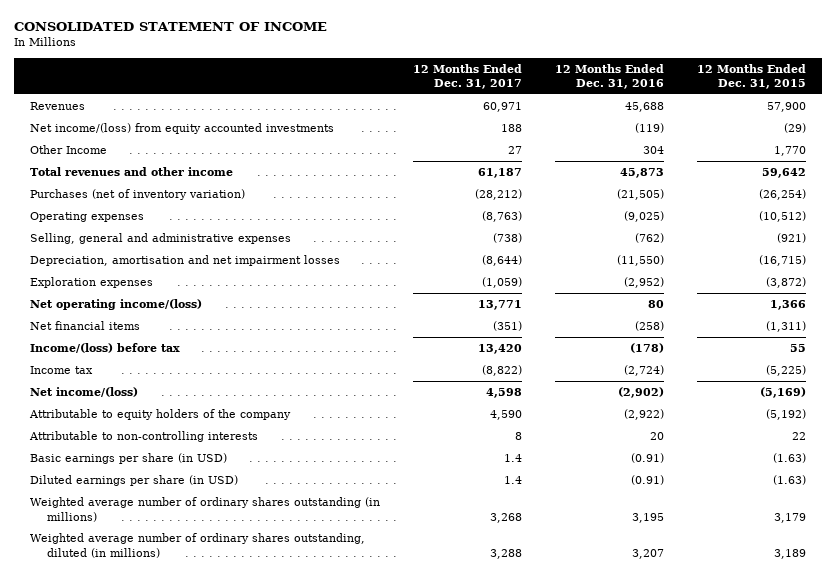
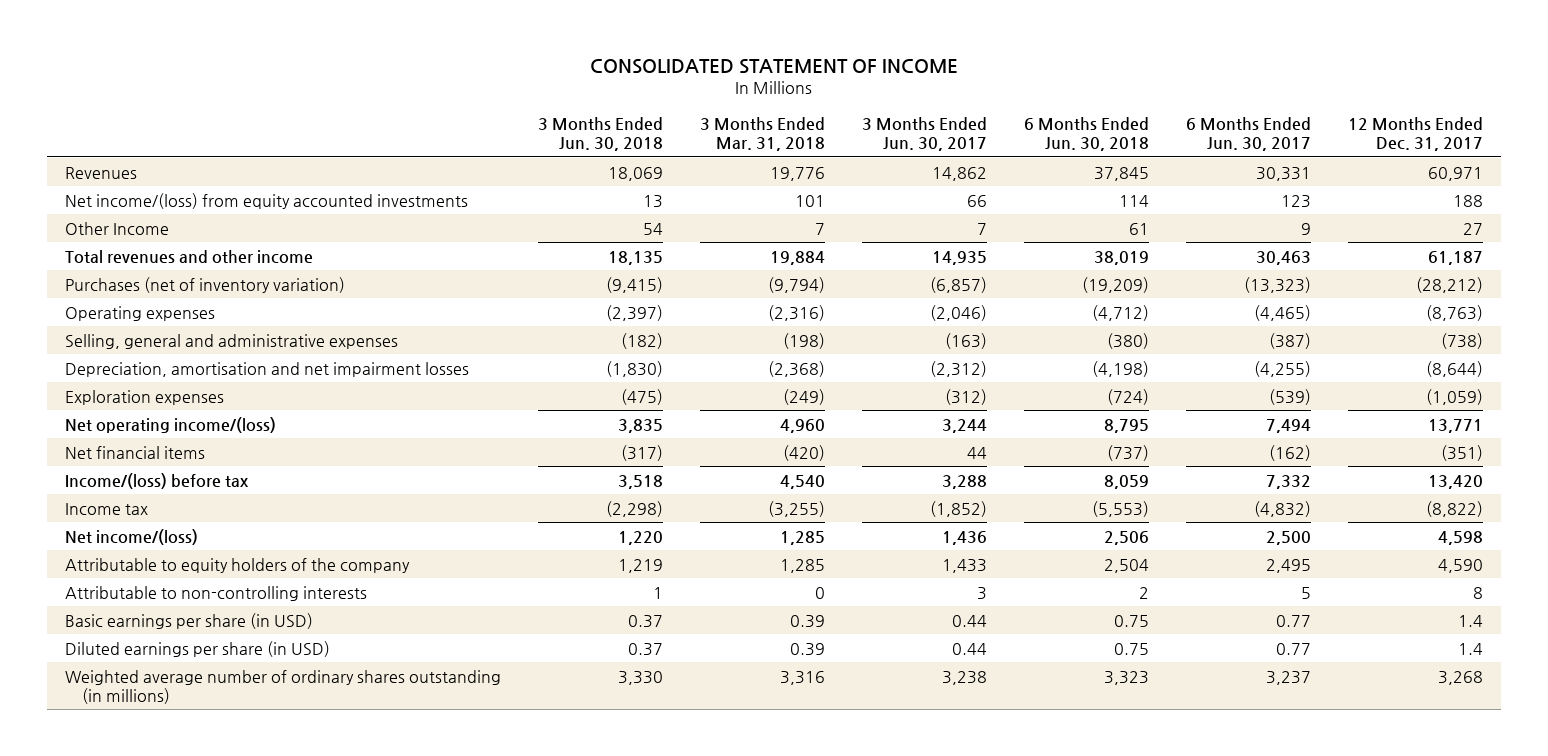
- | 12 Months Ended Dec. 31, 2017 | 12 Months Ended Dec. 31, 2016 | 12 Months Ended Dec. 31, 2015
+ | 3 Months Ended Jun. 30, 2018 | 3 Months Ended Mar. 31, 2018 | 3 Months Ended Jun. 30, 2017 | 6 Months Ended Jun. 30, 2018 | 6 Months Ended Jun. 30, 2017 | 12 Months Ended Dec. 31, 2017
- Weighted average number of ordinary shares outstanding, diluted (in millions) | 3,288 | 3,207 | 3,189

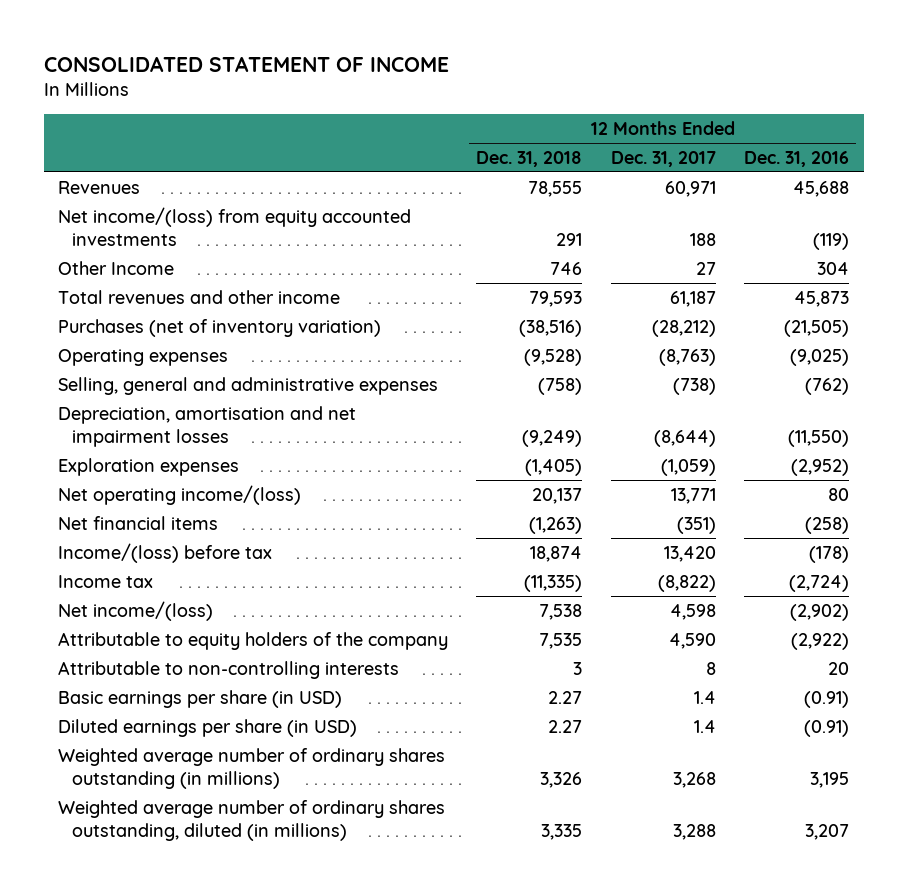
- | 3 Months Ended Jun. 30, 2018 | 3 Months Ended Mar. 31, 2018 | 3 Months Ended Jun. 30, 2017 | 6 Months Ended Jun. 30, 2018 | 6 Months Ended Jun. 30, 2017 | 12 Months Ended Dec. 31, 2017
+ | 12 Months Ended Dec. 31, 2018 | 12 Months Ended Dec. 31, 2017 | 12 Months Ended Dec. 31, 2016
+ Weighted average number of ordinary shares outstanding, diluted (in millions) | 3,335 | 3,288 | 3,207

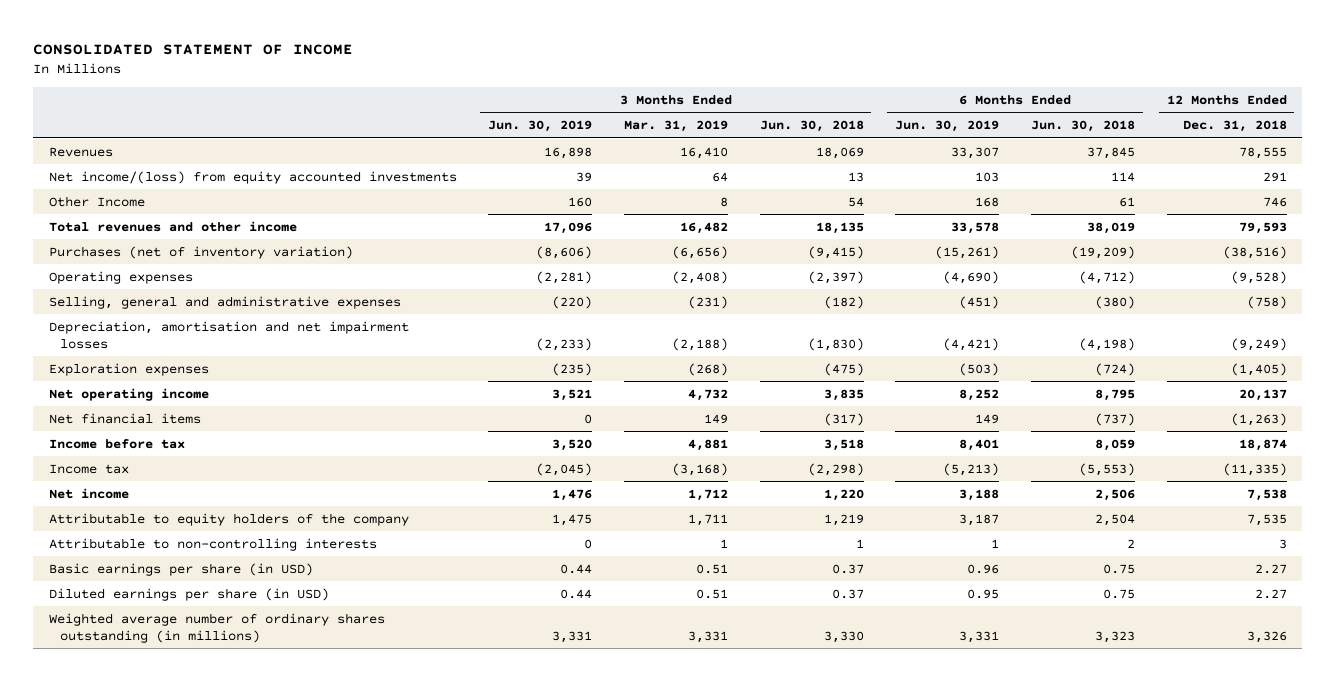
- | 12 Months Ended Dec. 31, 2018 | 12 Months Ended Dec. 31, 2017 | 12 Months Ended Dec. 31, 2016
+ | 3 Months Ended Jun. 30, 2019 | 3 Months Ended Mar. 31, 2019 | 3 Months Ended Jun. 30, 2018 | 6 Months Ended Jun. 30, 2019 | 6 Months Ended Jun. 30, 2018 | 12 Months Ended Dec. 31, 2018
- Net operating income/(loss) | 20,137 | 13,771 | 80
+ Net operating income | 3,521 | 4,732 | 3,835 | 8,252 | 8,795 | 20,137
- Income/(loss) before tax | 18,874 | 13,420 | (178)
+ Income before tax | 3,520 | 4,881 | 3,518 | 8,401 | 8,059 | 18,874
- Net income/(loss) | 7,538 | 4,598 | (2,902)
+ Net income | 1,476 | 1,712 | 1,220 | 3,188 | 2,506 | 7,538
- Weighted average number of ordinary shares outstanding, diluted (in millions) | 3,335 | 3,288 | 3,207

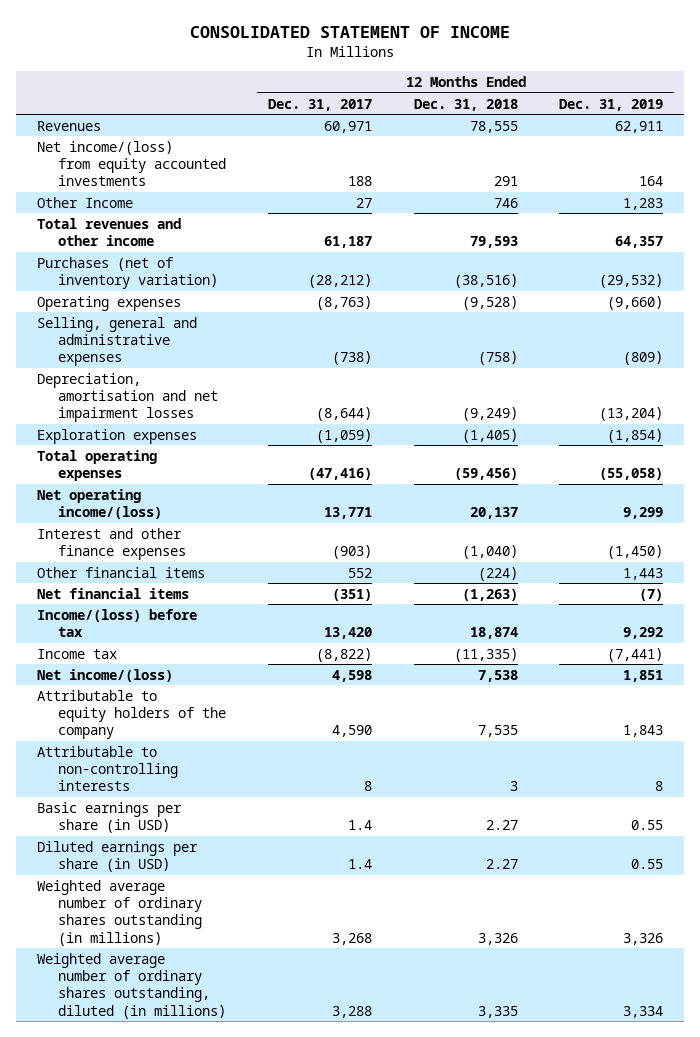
- | 3 Months Ended Jun. 30, 2019 | 3 Months Ended Mar. 31, 2019 | 3 Months Ended Jun. 30, 2018 | 6 Months Ended Jun. 30, 2019 | 6 Months Ended Jun. 30, 2018 | 12 Months Ended Dec. 31, 2018
+ | 12 Months Ended Dec. 31, 2017 | 12 Months Ended Dec. 31, 2018 | 12 Months Ended Dec. 31, 2019
- Net operating income | 3,521 | 4,732 | 3,835 | 8,252 | 8,795 | 20,137
+ Total operating expenses | (47,416) | (59,456) | (55,058)
+ Net operating income/(loss) | 13,771 | 20,137 | 9,299
+ Interest and other finance expenses | (903) | (1,040) | (1,450)
+ Other financial items | 552 | (224) | 1,443
- Income before tax | 3,520 | 4,881 | 3,518 | 8,401 | 8,059 | 18,874
+ Income/(loss) before tax | 13,420 | 18,874 | 9,292
- Net income | 1,476 | 1,712 | 1,220 | 3,188 | 2,506 | 7,538
+ Net income/(loss) | 4,598 | 7,538 | 1,851
+ Weighted average number of ordinary shares outstanding, diluted (in millions) | 3,288 | 3,335 | 3,334

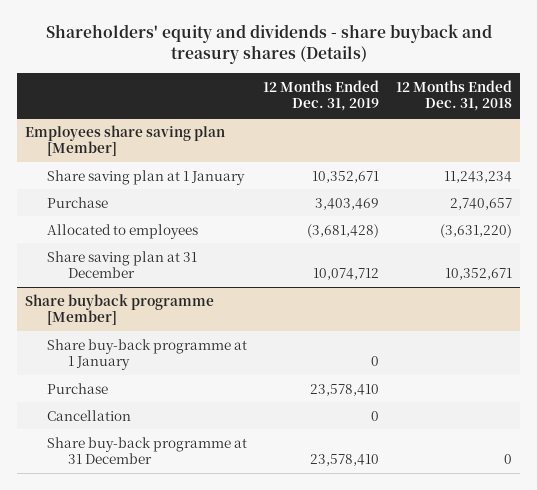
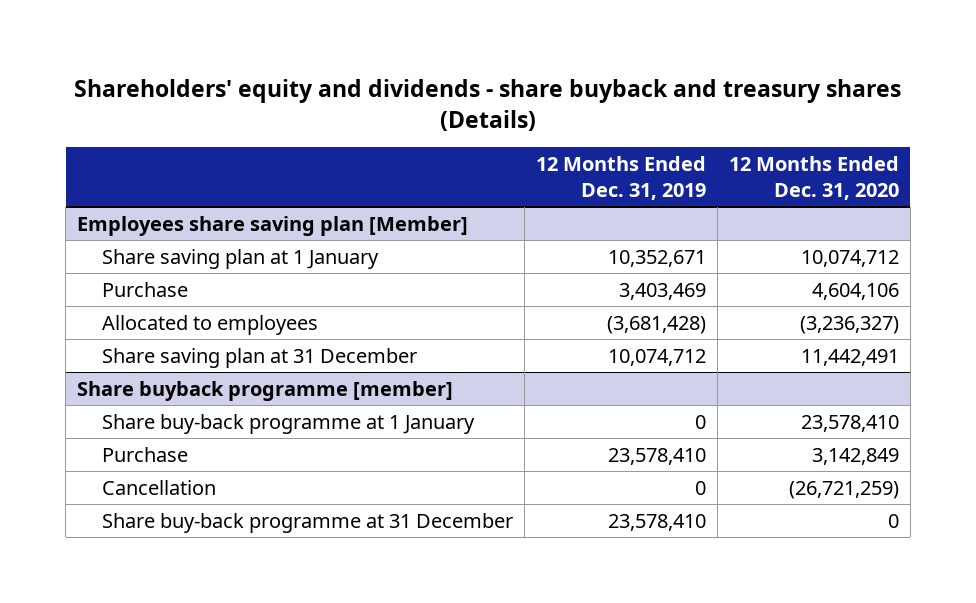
- | 12 Months Ended Dec. 31, 2019 | 12 Months Ended Dec. 31, 2018
+ | 12 Months Ended Dec. 31, 2019 | 12 Months Ended Dec. 31, 2020
- Share buyback programme [Member]
+ Share buyback programme [member]

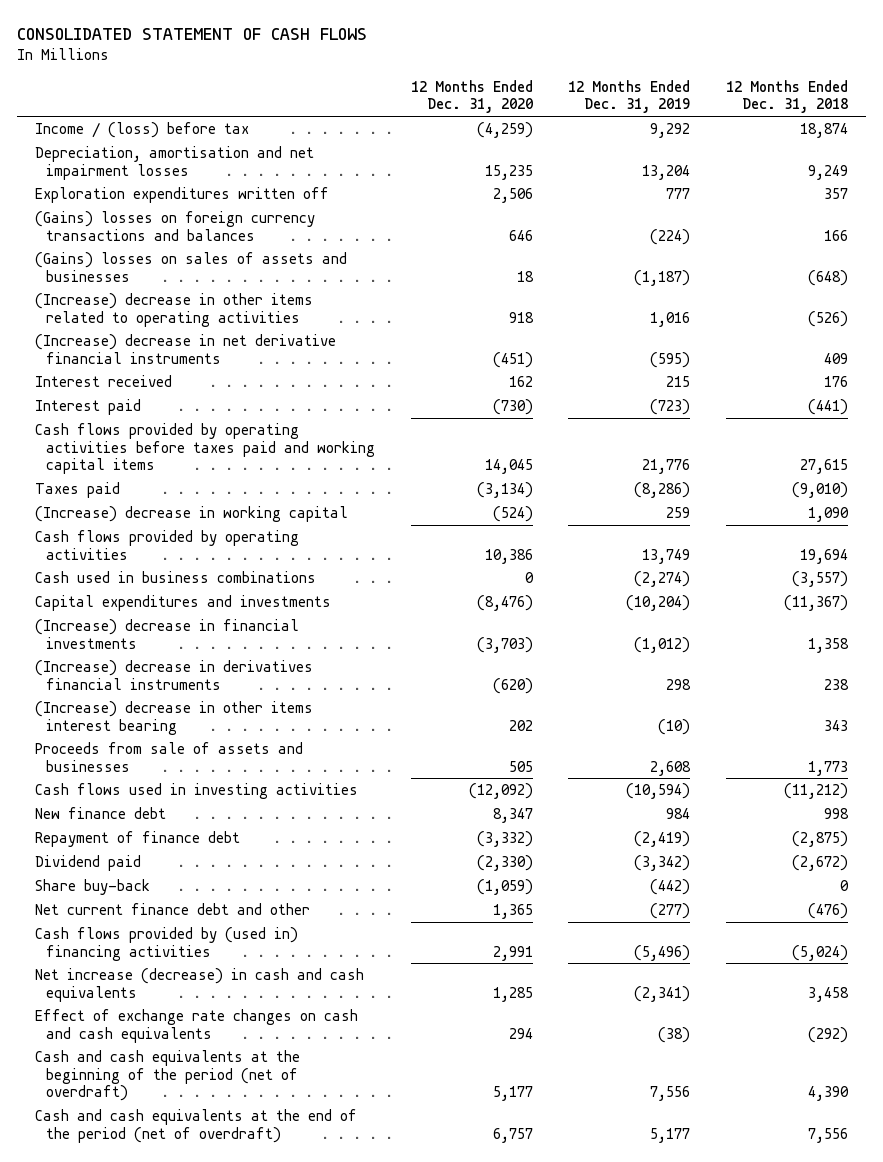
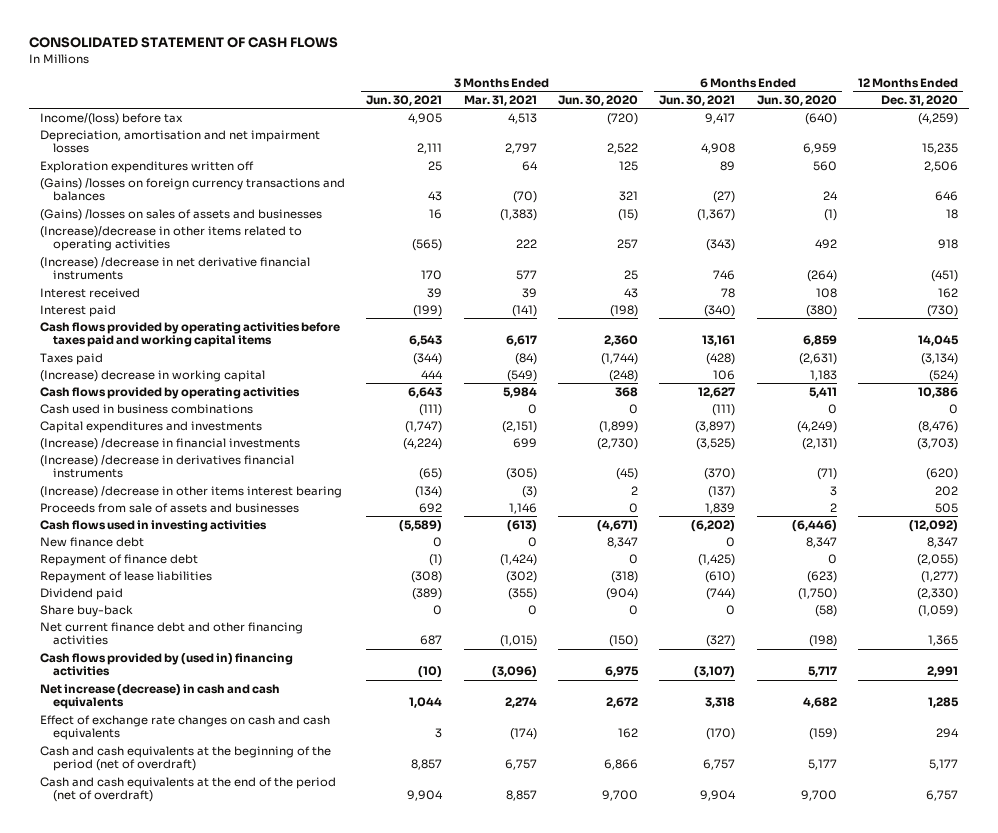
- | 12 Months Ended Dec. 31, 2020 | 12 Months Ended Dec. 31, 2019 | 12 Months Ended Dec. 31, 2018
+ | 3 Months Ended Jun. 30, 2021 | 3 Months Ended Mar. 31, 2021 | 3 Months Ended Jun. 30, 2020 | 6 Months Ended Jun. 30, 2021 | 6 Months Ended Jun. 30, 2020 | 12 Months Ended Dec. 31, 2020
- Income / (loss) before tax | (4,259) | 9,292 | 18,874
+ Income/(loss) before tax | 4,905 | 4,513 | (720) | 9,417 | (640) | (4,259)
- (Gains) losses on foreign currency transactions and balances | 646 | (224) | 166
- (Gains) losses on sales of assets and businesses | 18 | (1,187) | (648)
- (Increase) decrease in other items related to operating activities | 918 | 1,016 | (526)
- (Increase) decrease in net derivative financial instruments | (451) | (595) | 409
+ (Gains) /losses on foreign currency transactions and balances | 43 | (70) | 321 | (27) | 24 | 646
+ (Gains) /losses on sales of assets and businesses | 16 | (1,383) | (15) | (1,367) | (1) | 18
+ (Increase)/decrease in other items related to operating activities | (565) | 222 | 257 | (343) | 492 | 918
+ (Increase) /decrease in net derivative financial instruments | 170 | 577 | 25 | 746 | (264) | (451)
- (Increase) decrease in financial investments | (3,703) | (1,012) | 1,358
- (Increase) decrease in derivatives financial instruments | (620) | 298 | 238
- (Increase) decrease in other items interest bearing | 202 | (10) | 343
+ (Increase) /decrease in financial investments | (4,224) | 699 | (2,730) | (3,525) | (2,131) | (3,703)
+ (Increase) /decrease in derivatives financial instruments | (65) | (305) | (45) | (370) | (71) | (620)
+ (Increase) /decrease in other items interest bearing | (134) | (3) | 2 | (137) | 3 | 202
- Repayment of finance debt | (3,332) | (2,419) | (2,875)
+ Repayment of finance debt | (1) | (1,424) | 0 | (1,425) | 0 | (2,055)
+ Repayment of lease liabilities | (308) | (302) | (318) | (610) | (623) | (1,277)
- Net current finance debt and other | 1,365 | (277) | (476)
+ Net current finance debt and other financing activities | 687 | (1,015) | (150) | (327) | (198) | 1,365

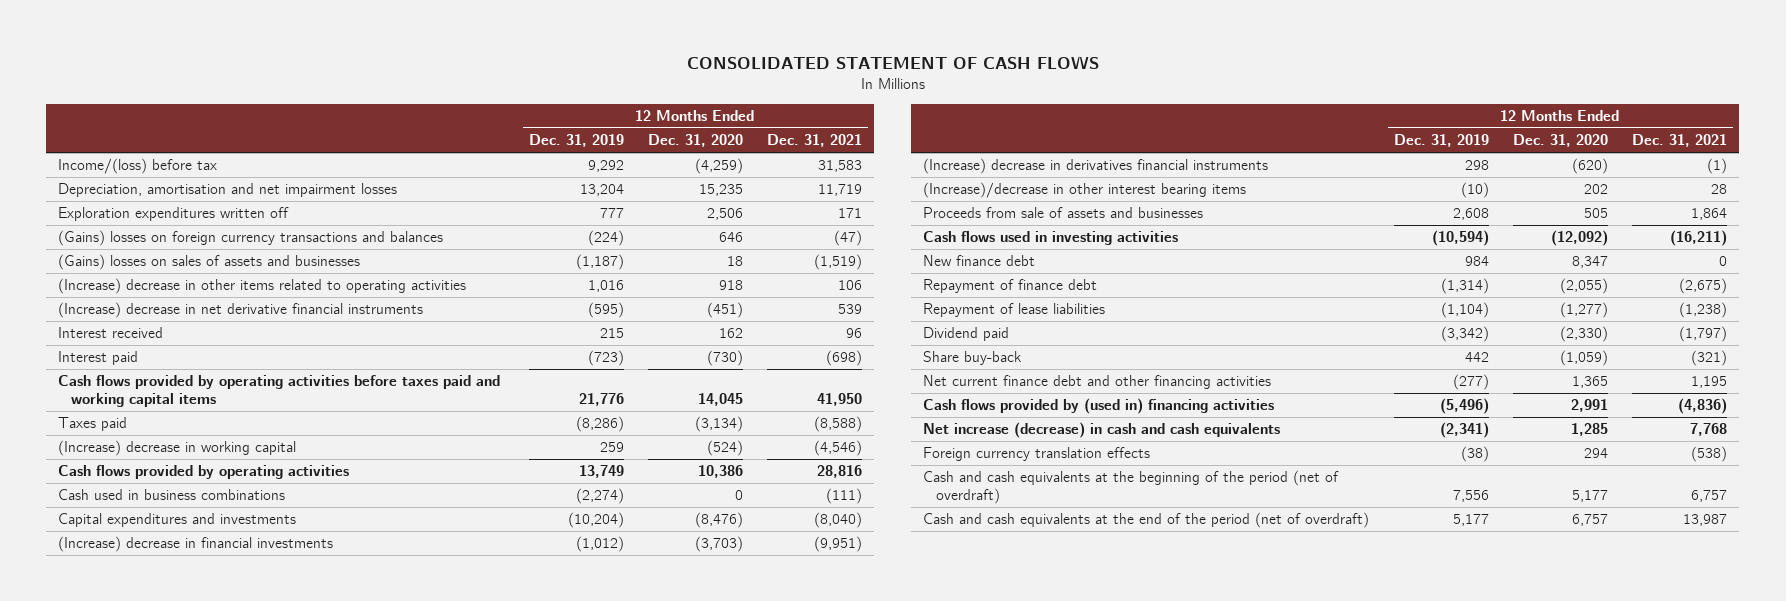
- | 3 Months Ended Jun. 30, 2021 | 3 Months Ended Mar. 31, 2021 | 3 Months Ended Jun. 30, 2020 | 6 Months Ended Jun. 30, 2021 | 6 Months Ended Jun. 30, 2020 | 12 Months Ended Dec. 31, 2020
+ | 12 Months Ended Dec. 31, 2019 | 12 Months Ended Dec. 31, 2020 | 12 Months Ended Dec. 31, 2021
- (Gains) /losses on foreign currency transactions and balances | 43 | (70) | 321 | (27) | 24 | 646
- (Gains) /losses on sales of assets and businesses | 16 | (1,383) | (15) | (1,367) | (1) | 18
- (Increase)/decrease in other items related to operating activities | (565) | 222 | 257 | (343) | 492 | 918
- (Increase) /decrease in net derivative financial instruments | 170 | 577 | 25 | 746 | (264) | (451)
+ (Gains) losses on foreign currency transactions and balances | (224) | 646 | (47)
+ (Gains) losses on sales of assets and businesses | (1,187) | 18 | (1,519)
+ (Increase) decrease in other items related to operating activities | 1,016 | 918 | 106
+ (Increase) decrease in net derivative financial instruments | (595) | (451) | 539
- (Increase) /decrease in financial investments | (4,224) | 699 | (2,730) | (3,525) | (2,131) | (3,703)
- (Increase) /decrease in derivatives financial instruments | (65) | (305) | (45) | (370) | (71) | (620)
- (Increase) /decrease in other items interest bearing | (134) | (3) | 2 | (137) | 3 | 202
+ (Increase) decrease in financial investments | (1,012) | (3,703) | (9,951)
+ (Increase) decrease in derivatives financial instruments | 298 | (620) | (1)
+ (Increase)/decrease in other interest bearing items | (10) | 202 | 28
- Effect of exchange rate changes on cash and cash equivalents | 3 | (174) | 162 | (170) | (159) | 294
+ Foreign currency translation effects | (38) | 294 | (538)

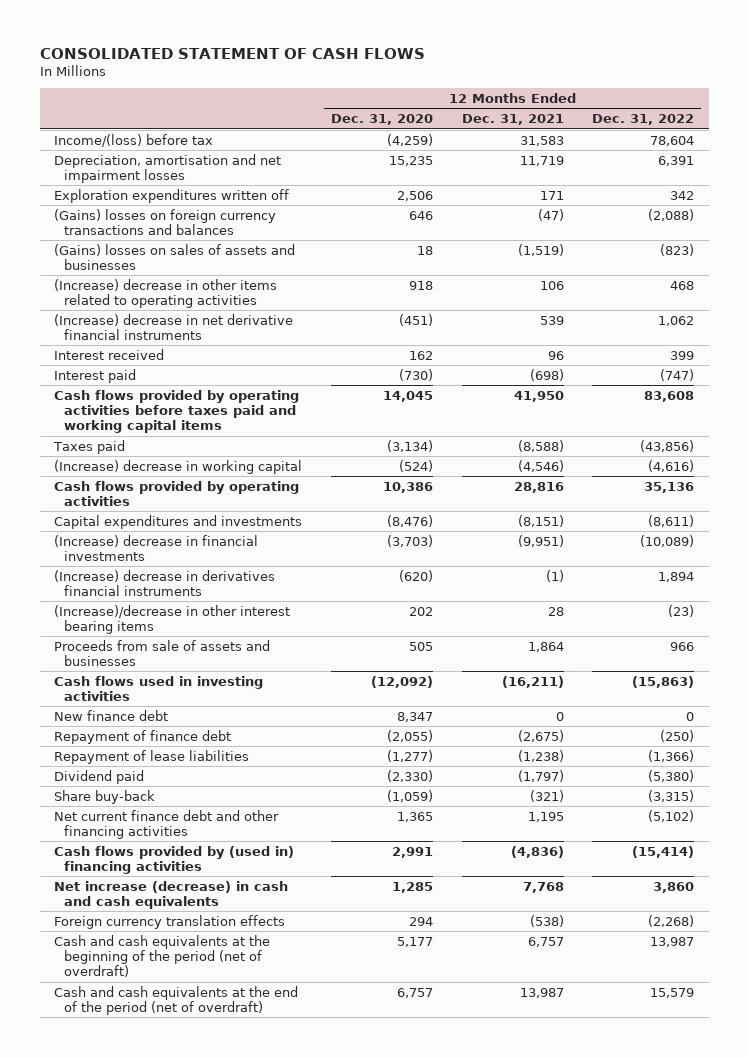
- | 12 Months Ended Dec. 31, 2019 | 12 Months Ended Dec. 31, 2020 | 12 Months Ended Dec. 31, 2021
+ | 12 Months Ended Dec. 31, 2020 | 12 Months Ended Dec. 31, 2021 | 12 Months Ended Dec. 31, 2022
- Cash used in business combinations | (2,274) | 0 | (111)
- Capital expenditures and investments | (10,204) | (8,476) | (8,040)
+ Capital expenditures and investments | (8,476) | (8,151) | (8,611)

